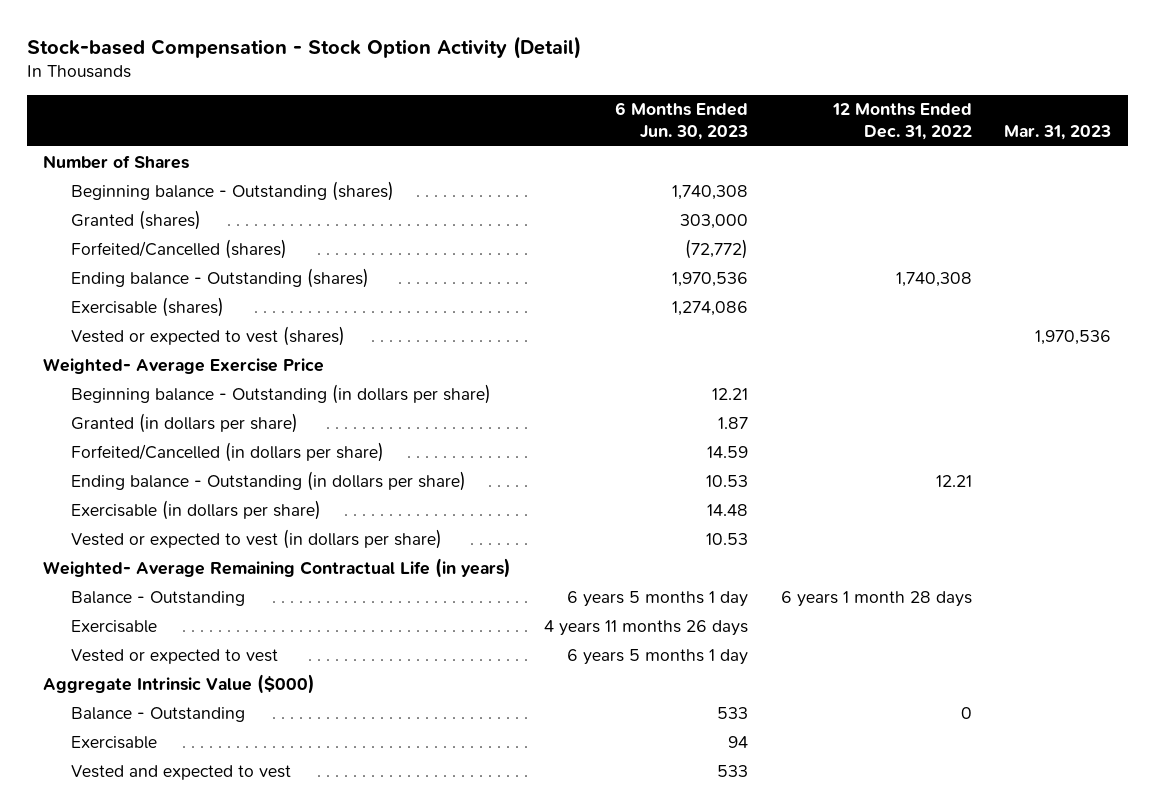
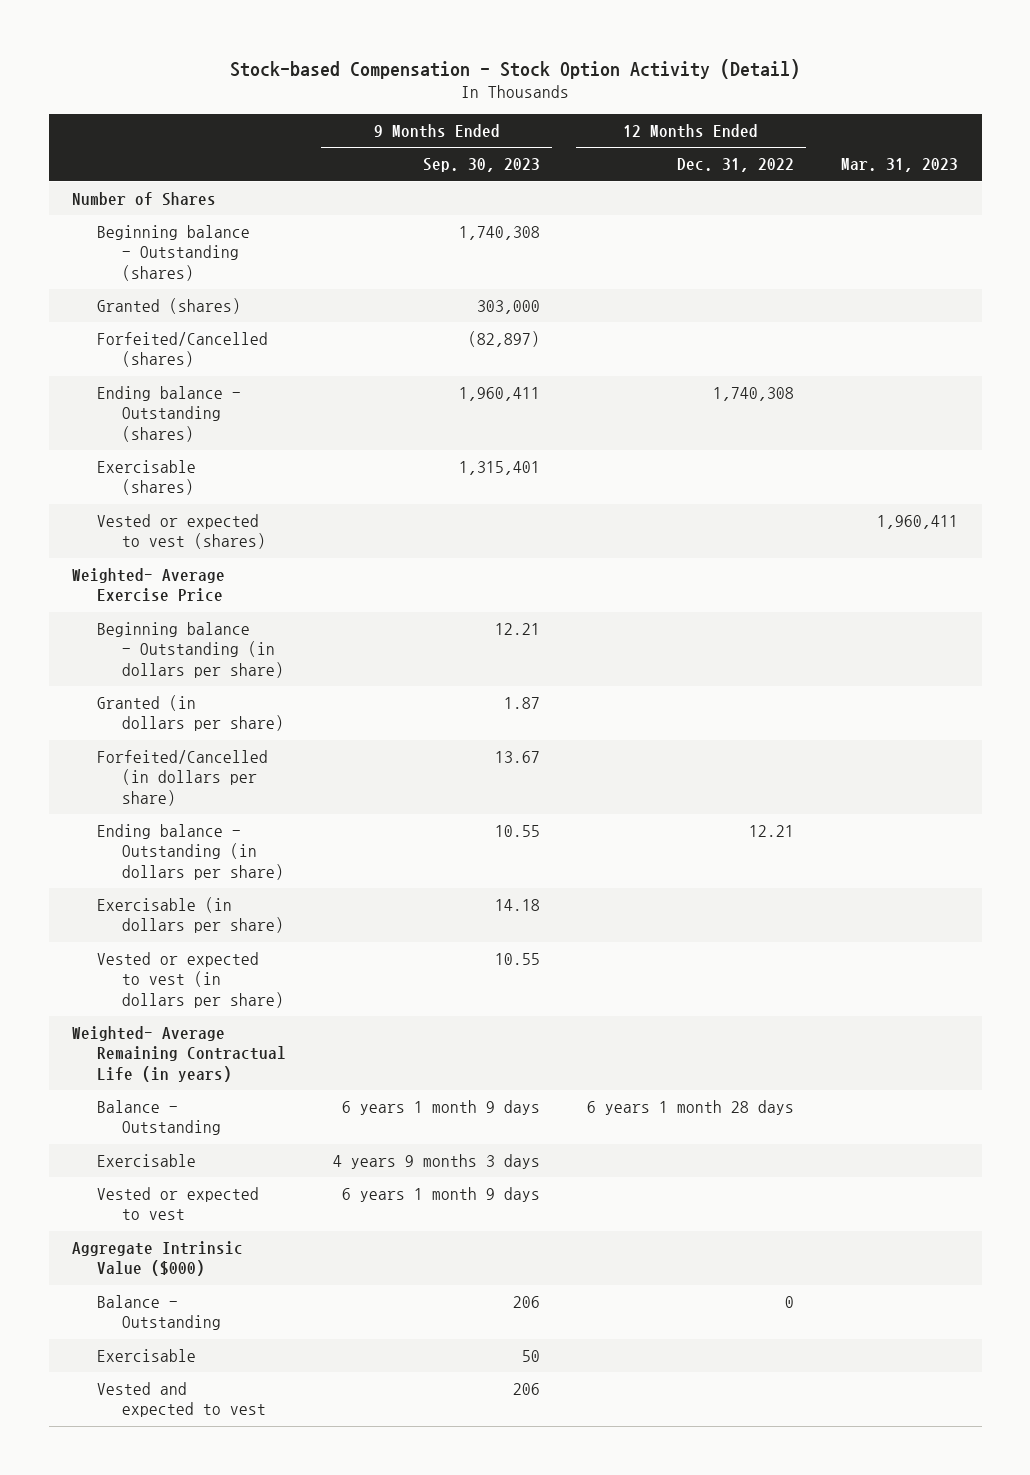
- | 6 Months Ended Jun. 30, 2023 | 12 Months Ended Dec. 31, 2022 | Mar. 31, 2023
+ | 9 Months Ended Sep. 30, 2023 | 12 Months Ended Dec. 31, 2022 | Mar. 31, 2023
- Vested or expected to vest (shares) | | | 1,970,536
+ Vested or expected to vest (shares) | | | 1,960,411

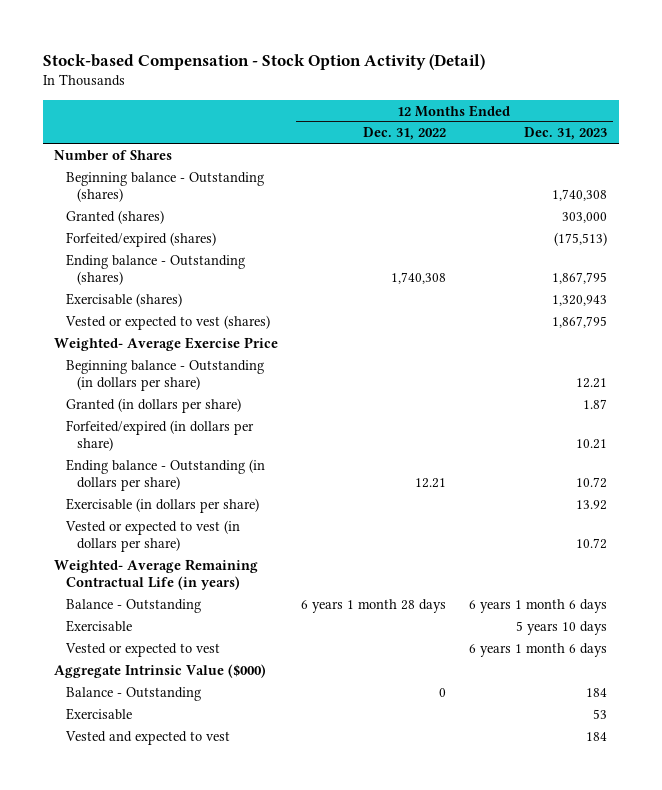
- | 9 Months Ended Sep. 30, 2023 | 12 Months Ended Dec. 31, 2022 | Mar. 31, 2023
+ | 12 Months Ended Dec. 31, 2022 | 12 Months Ended Dec. 31, 2023
- Forfeited/Cancelled (shares) | (82,897) | |
+ Forfeited/expired (shares) | | (175,513)
- Forfeited/Cancelled (in dollars per share) | 13.67 | |
+ Forfeited/expired (in dollars per share) | | 10.21

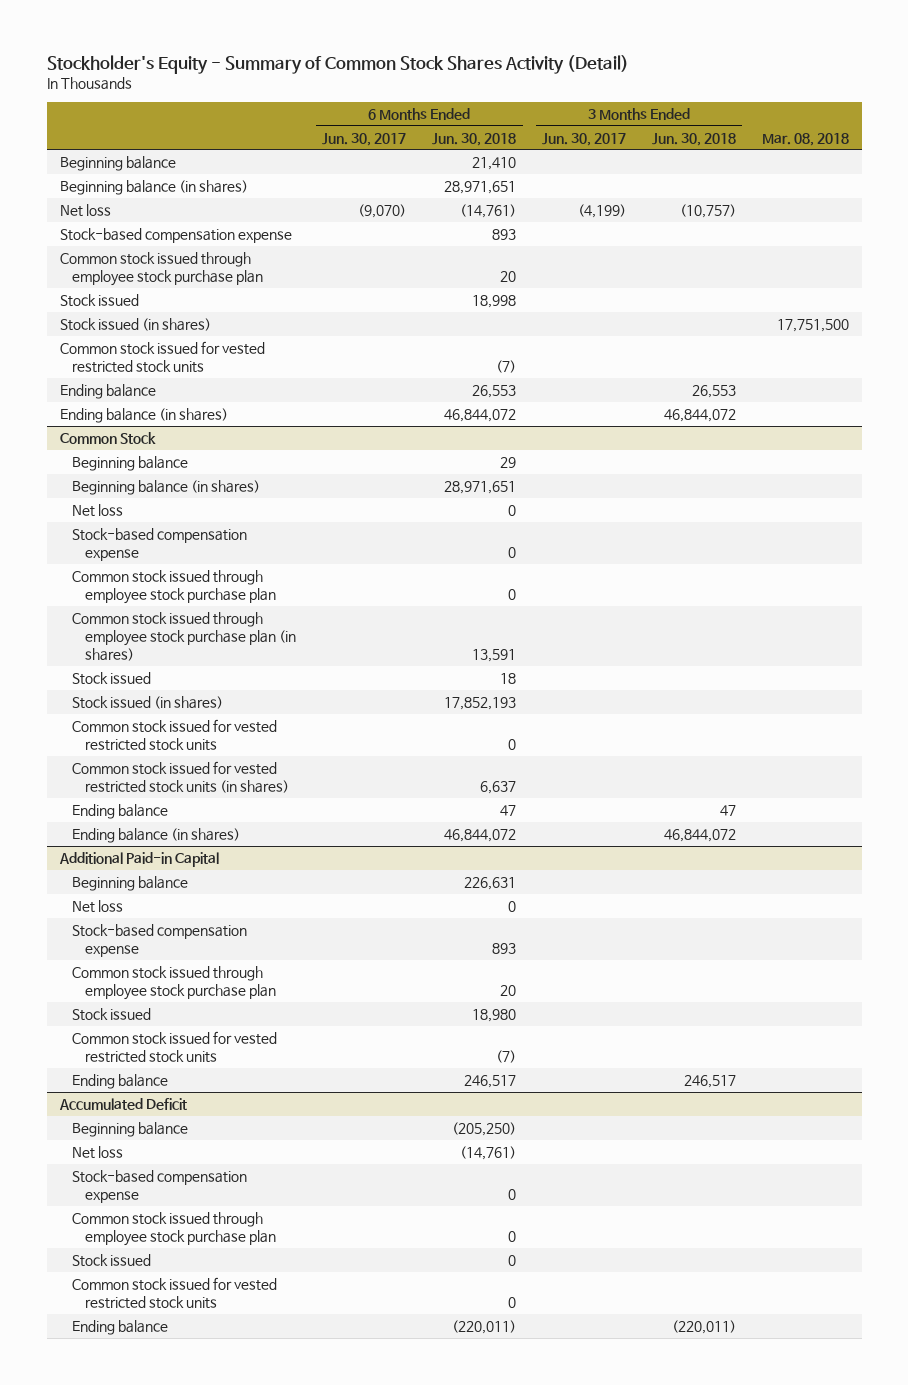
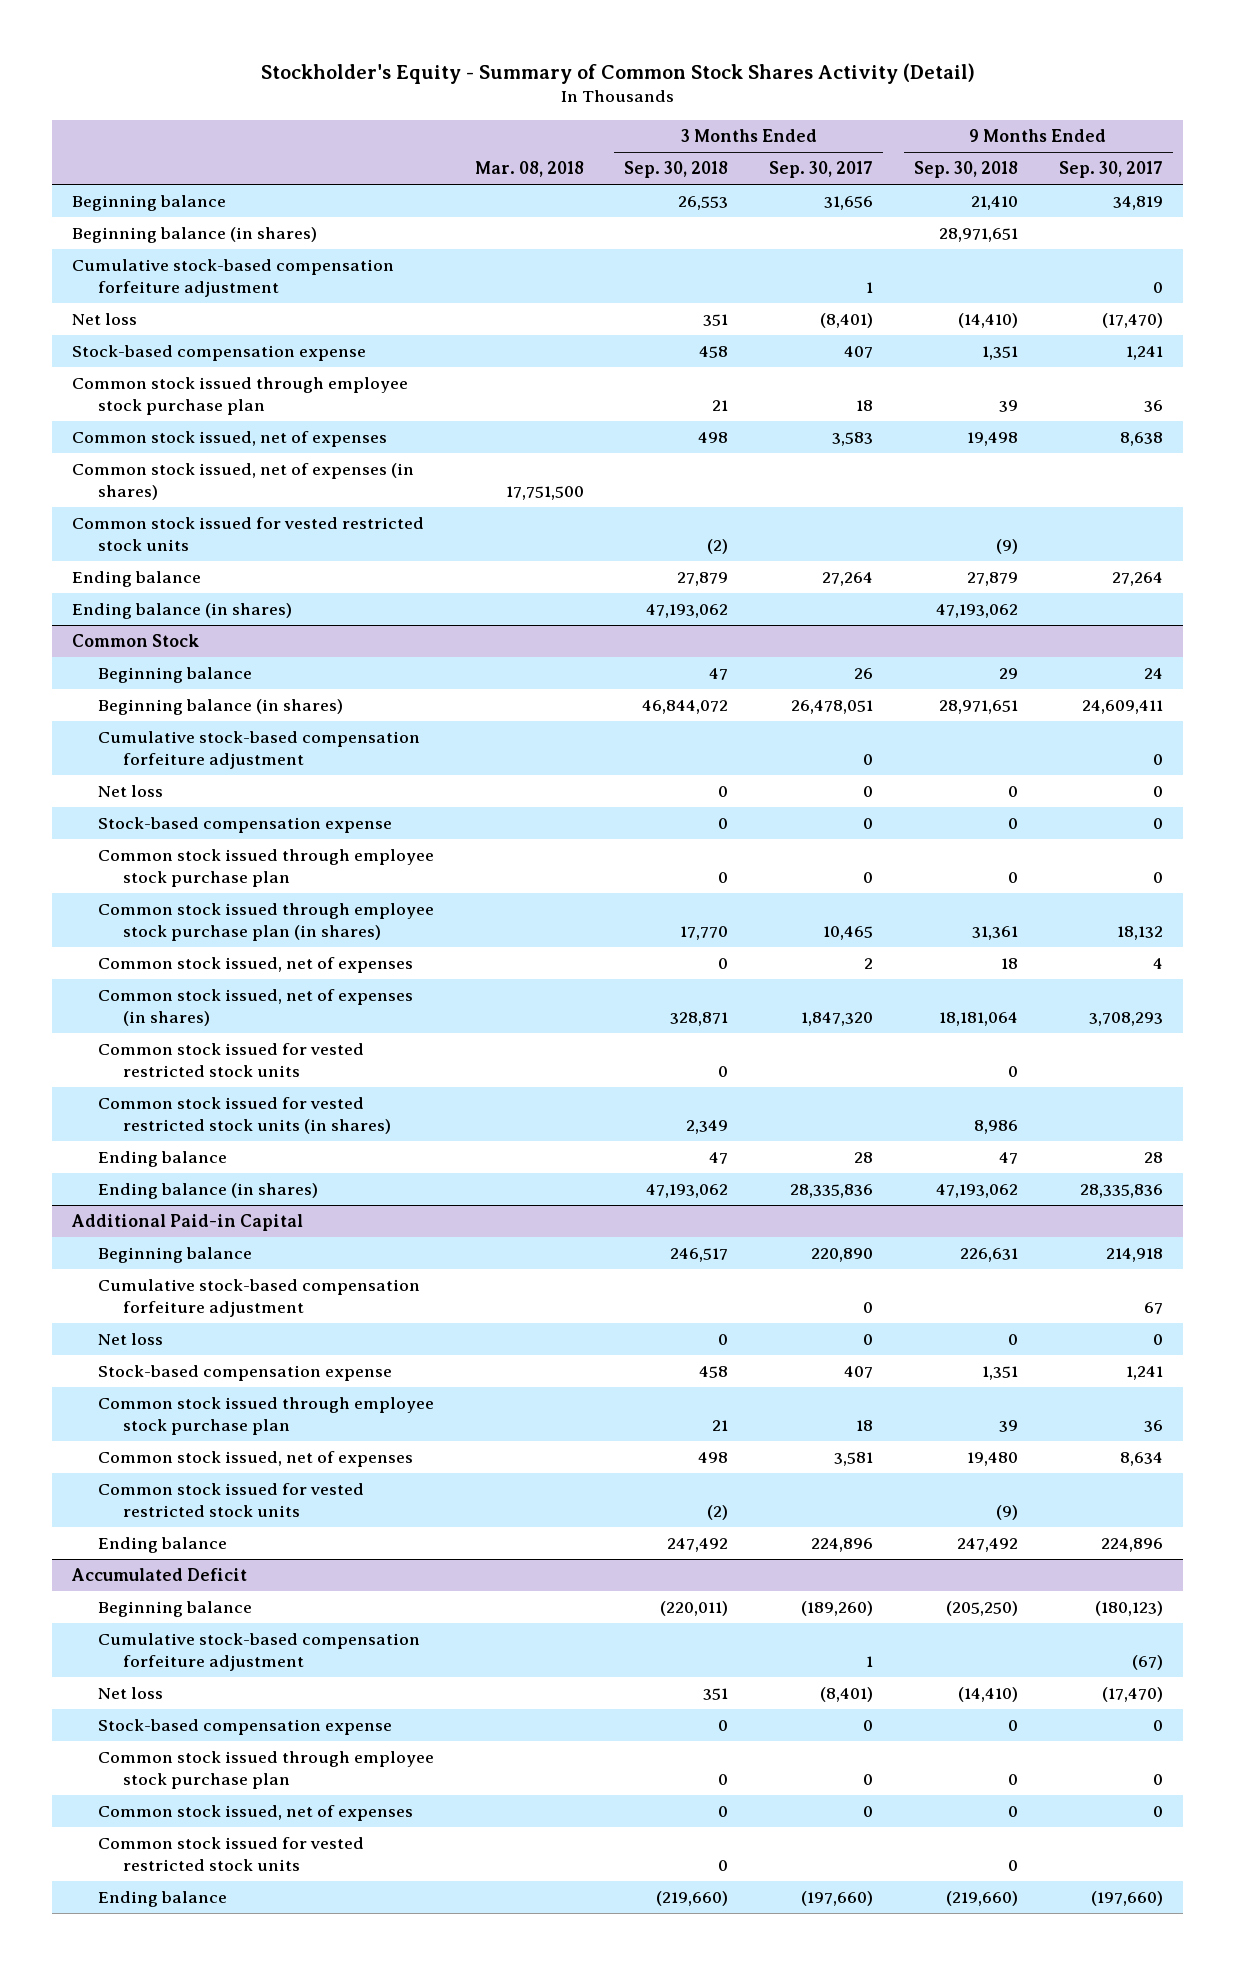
- | 6 Months Ended Jun. 30, 2017 | 6 Months Ended Jun. 30, 2018 | 3 Months Ended Jun. 30, 2017 | 3 Months Ended Jun. 30, 2018 | Mar. 08, 2018
+ | Mar. 08, 2018 | 3 Months Ended Sep. 30, 2018 | 3 Months Ended Sep. 30, 2017 | 9 Months Ended Sep. 30, 2018 | 9 Months Ended Sep. 30, 2017
+ Cumulative stock-based compensation forfeiture adjustment | | | 1 | | 0
- Stock issued | | 18,998 | | |
- Stock issued (in shares) | | | | | 17,751,500
+ Common stock issued, net of expenses | | 498 | 3,583 | 19,498 | 8,638
+ Common stock issued, net of expenses (in shares) | 17,751,500 | | | |
@ Common Stock
+ Cumulative stock-based compensation forfeiture adjustment | | | 0 | | 0
- Stock issued | | 18 | | |
- Stock issued (in shares) | | 17,852,193 | | |
+ Common stock issued, net of expenses | | 0 | 2 | 18 | 4
+ Common stock issued, net of expenses (in shares) | | 328,871 | 1,847,320 | 18,181,064 | 3,708,293
@ Additional Paid-in Capital
+ Cumulative stock-based compensation forfeiture adjustment | | | 0 | | 67
- Stock issued | | 18,980 | | |
+ Common stock issued, net of expenses | | 498 | 3,581 | 19,480 | 8,634
@ Accumulated Deficit
+ Cumulative stock-based compensation forfeiture adjustment | | | 1 | | (67)
- Stock issued | | 0 | | |
+ Common stock issued, net of expenses | | 0 | 0 | 0 | 0

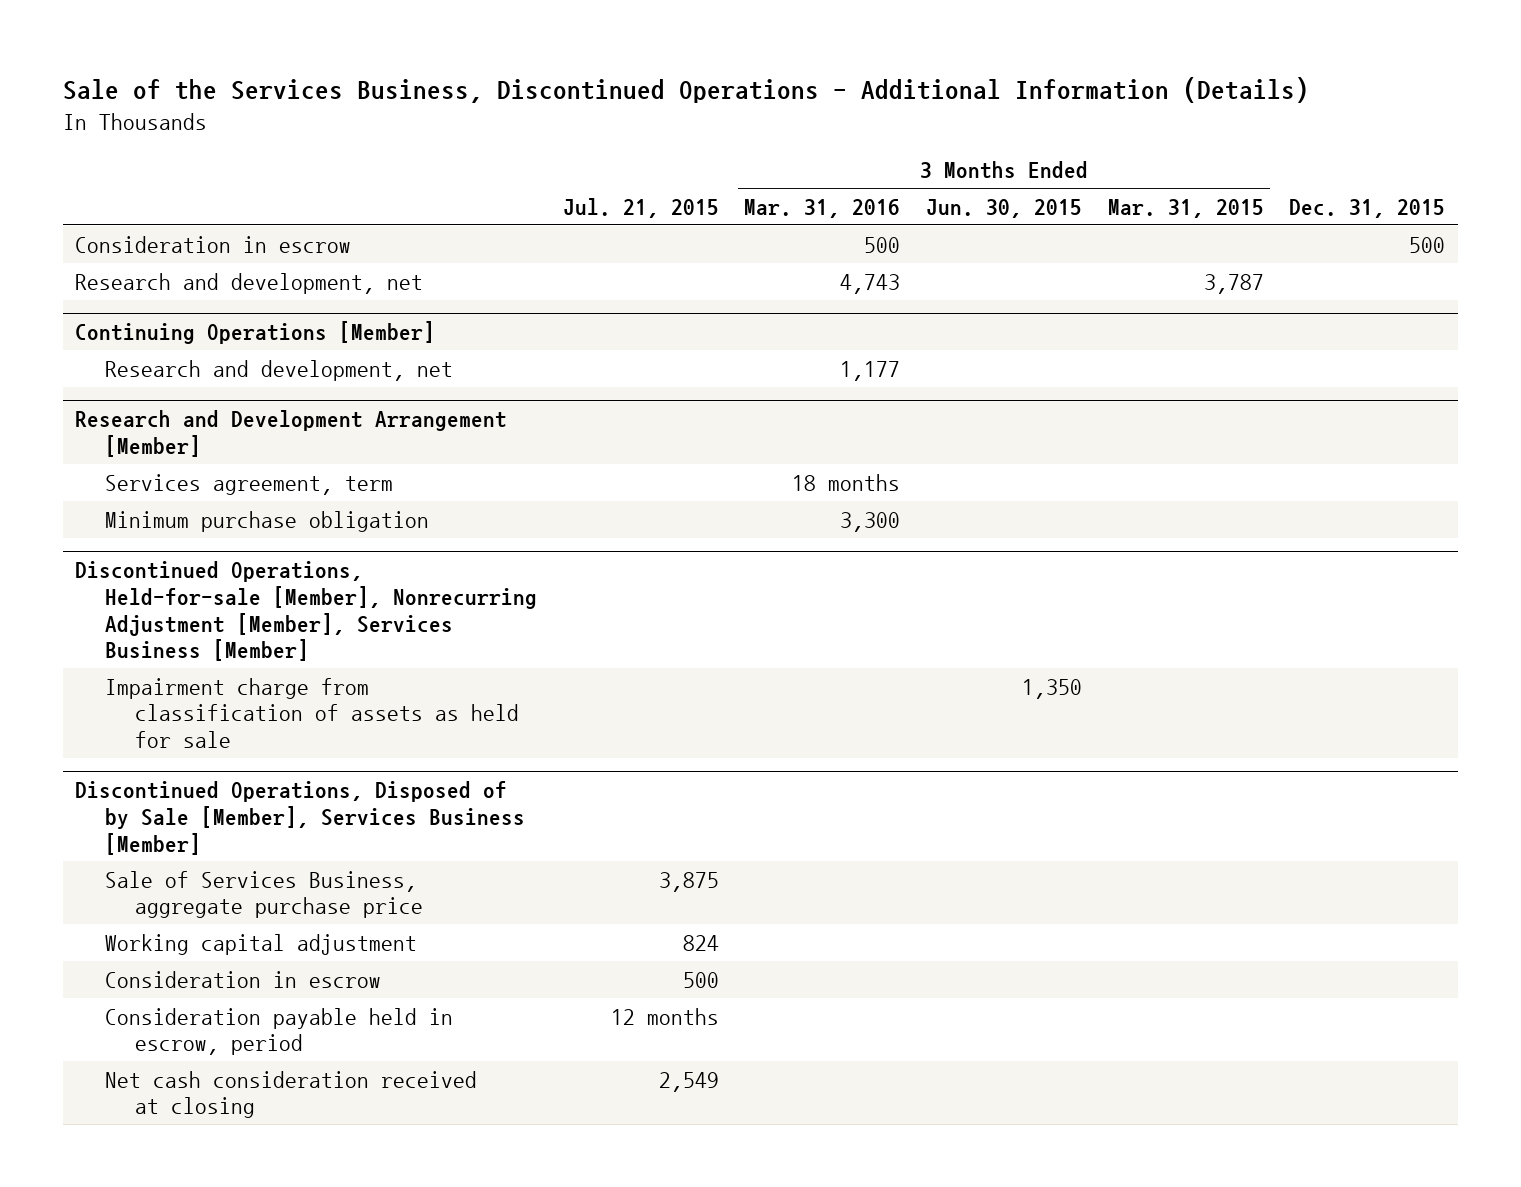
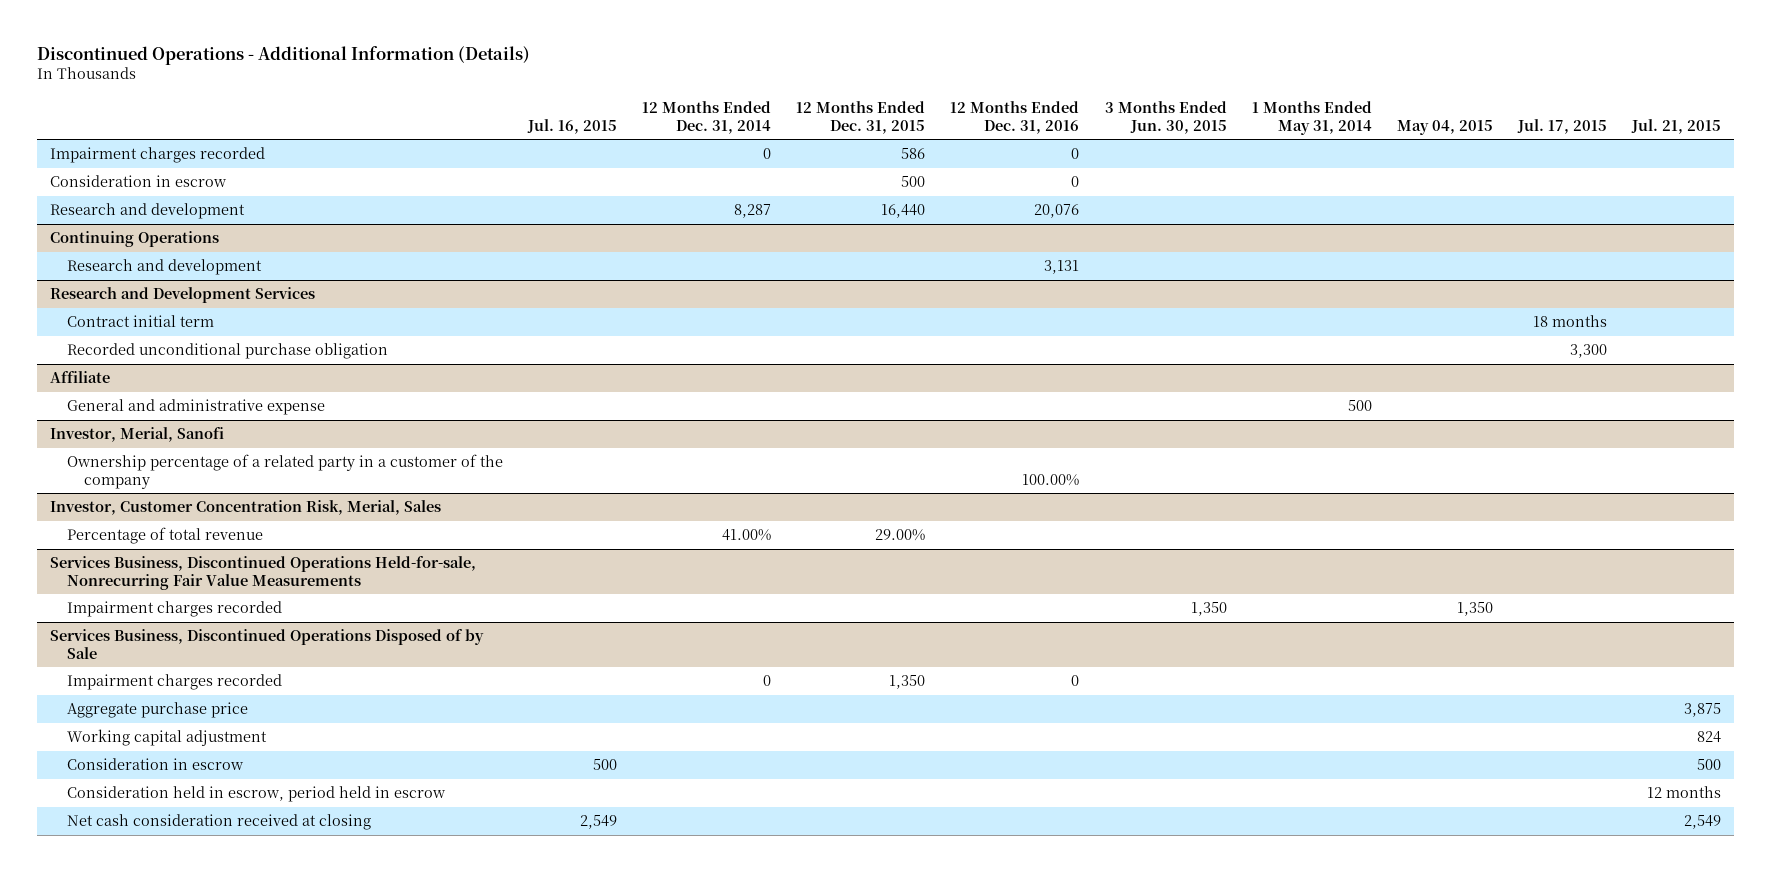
- Sale of the Services Business, Discontinued Operations - Additional Information (Details)
+ Discontinued Operations - Additional Information (Details)
- | Jul. 21, 2015 | 3 Months Ended Mar. 31, 2016 | 3 Months Ended Jun. 30, 2015 | 3 Months Ended Mar. 31, 2015 | Dec. 31, 2015
+ | Jul. 16, 2015 | 12 Months Ended Dec. 31, 2014 | 12 Months Ended Dec. 31, 2015 | 12 Months Ended Dec. 31, 2016 | 3 Months Ended Jun. 30, 2015 | 1 Months Ended May 31, 2014 | May 04, 2015 | Jul. 17, 2015 | Jul. 21, 2015
+ Impairment charges recorded | | 0 | 586 | 0 | | | | |
- Research and development, net | | 4,743 | | 3,787 |
- Continuing Operations [Member]
- Research and development, net | | 1,177 | | |
- Research and Development Arrangement [Member]
- Services agreement, term | | 18 months | | |
- Minimum purchase obligation | | 3,300 | | |
- Discontinued Operations, Held-for-sale [Member], Nonrecurring Adjustment [Member], Services Business [Member]
- Impairment charge from classification of assets as held for sale | | | 1,350 | |
- Discontinued Operations, Disposed of by Sale [Member], Services Business [Member]
- Sale of Services Business, aggregate purchase price | 3,875 | | | |
+ Research and development | | 8,287 | 16,440 | 20,076 | | | | |
+ Continuing Operations
+ Research and development | | | | 3,131 | | | | |
+ Research and Development Services
+ Contract initial term | | | | | | | | 18 months |
+ Recorded unconditional purchase obligation | | | | | | | | 3,300 |
+ Affiliate
+ General and administrative expense | | | | | | 500 | | |
+ Investor, Merial, Sanofi
+ Ownership percentage of a related party in a customer of the company | | | | 100.00% | | | | |
+ Investor, Customer Concentration Risk, Merial, Sales
+ Percentage of total revenue | | 41.00% | 29.00% | | | | | |
+ Services Business, Discontinued Operations Held-for-sale, Nonrecurring Fair Value Measurements
+ Impairment charges recorded | | | | | 1,350 | | 1,350 | |
+ Services Business, Discontinued Operations Disposed of by Sale
+ Impairment charges recorded | | 0 | 1,350 | 0 | | | | |
+ Aggregate purchase price | | | | | | | | | 3,875
- Consideration payable held in escrow, period | 12 months | | | |
+ Consideration held in escrow, period held in escrow | | | | | | | | | 12 months

